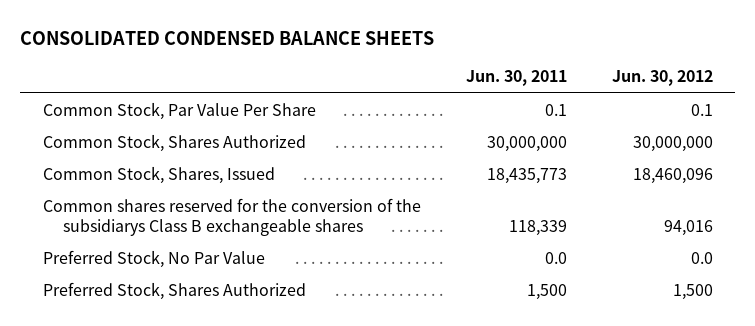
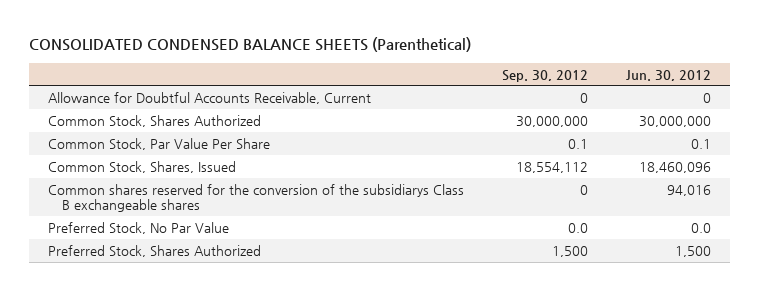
- CONSOLIDATED CONDENSED BALANCE SHEETS
+ CONSOLIDATED CONDENSED BALANCE SHEETS (Parenthetical)
- | Jun. 30, 2011 | Jun. 30, 2012
+ | Sep. 30, 2012 | Jun. 30, 2012
+ Allowance for Doubtful Accounts Receivable, Current | 0 | 0
moved down: Common Stock, Par Value Per Share | 0.1 | 0.1

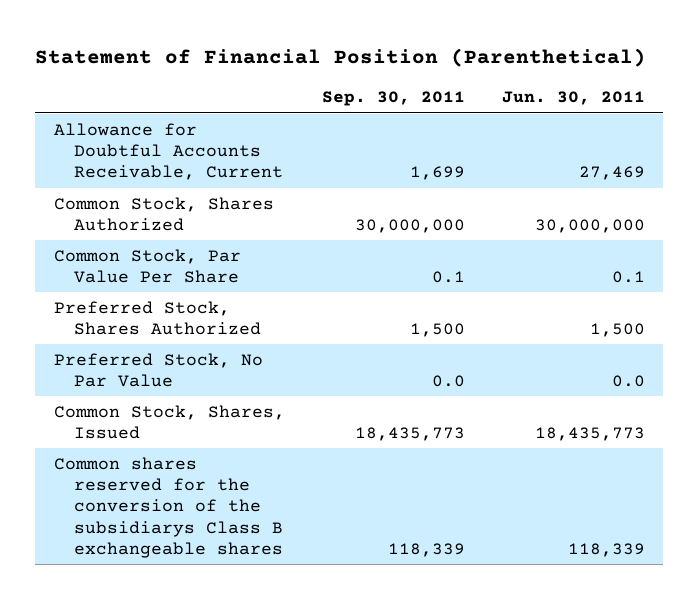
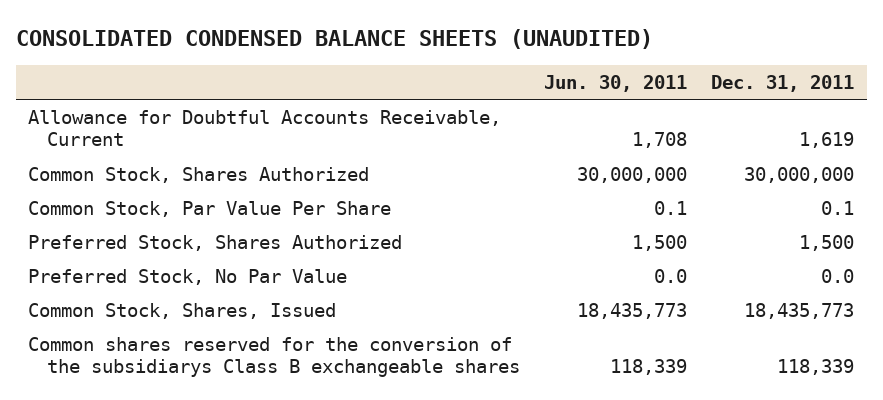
- Statement of Financial Position (Parenthetical)
+ CONSOLIDATED CONDENSED BALANCE SHEETS (UNAUDITED)
- | Sep. 30, 2011 | Jun. 30, 2011
+ | Jun. 30, 2011 | Dec. 31, 2011
- Allowance for Doubtful Accounts Receivable, Current | 1,699 | 27,469
+ Allowance for Doubtful Accounts Receivable, Current | 1,708 | 1,619

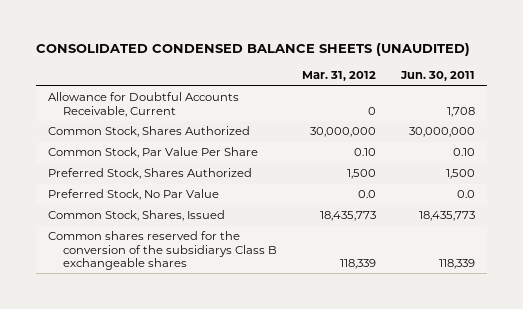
- | Jun. 30, 2011 | Dec. 31, 2011
+ | Mar. 31, 2012 | Jun. 30, 2011
- Common Stock, Par Value Per Share | 0.1 | 0.1
+ Common Stock, Par Value Per Share | 0.10 | 0.10

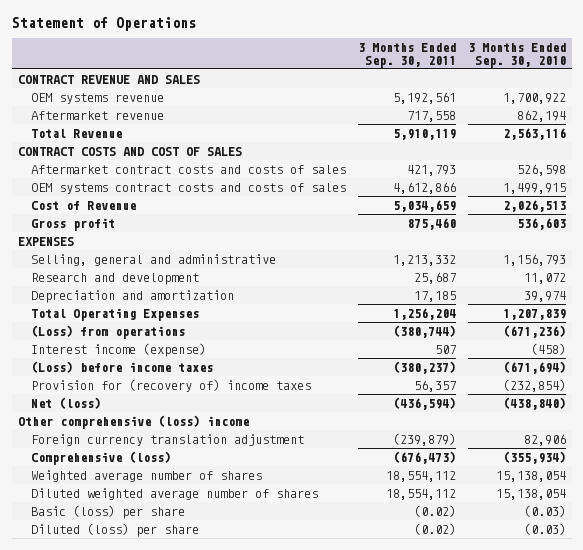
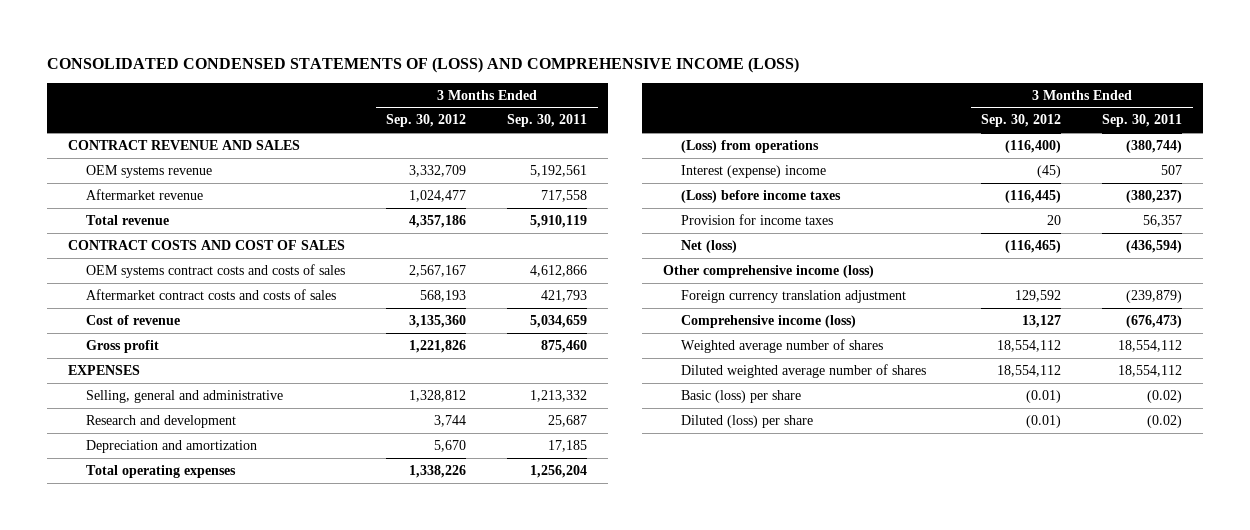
- Statement of Operations
+ CONSOLIDATED CONDENSED STATEMENTS OF (LOSS) AND COMPREHENSIVE INCOME (LOSS)
- | 3 Months Ended Sep. 30, 2011 | 3 Months Ended Sep. 30, 2010
+ | 3 Months Ended Sep. 30, 2012 | 3 Months Ended Sep. 30, 2011
- Total Revenue | 5,910,119 | 2,563,116
+ Total revenue | 4,357,186 | 5,910,119
- Cost of Revenue | 5,034,659 | 2,026,513
moved down: Aftermarket contract costs and costs of sales | 568,193 | 421,793
+ Cost of revenue | 3,135,360 | 5,034,659
- Total Operating Expenses | 1,256,204 | 1,207,839
+ Total operating expenses | 1,338,226 | 1,256,204
- Interest income (expense) | 507 | (458)
+ Interest (expense) income | (45) | 507
- Provision for (recovery of) income taxes | 56,357 | (232,854)
+ Provision for income taxes | 20 | 56,357
- Other comprehensive (loss) income
+ Other comprehensive income (loss)
- Comprehensive (loss) | (676,473) | (355,934)
+ Comprehensive income (loss) | 13,127 | (676,473)

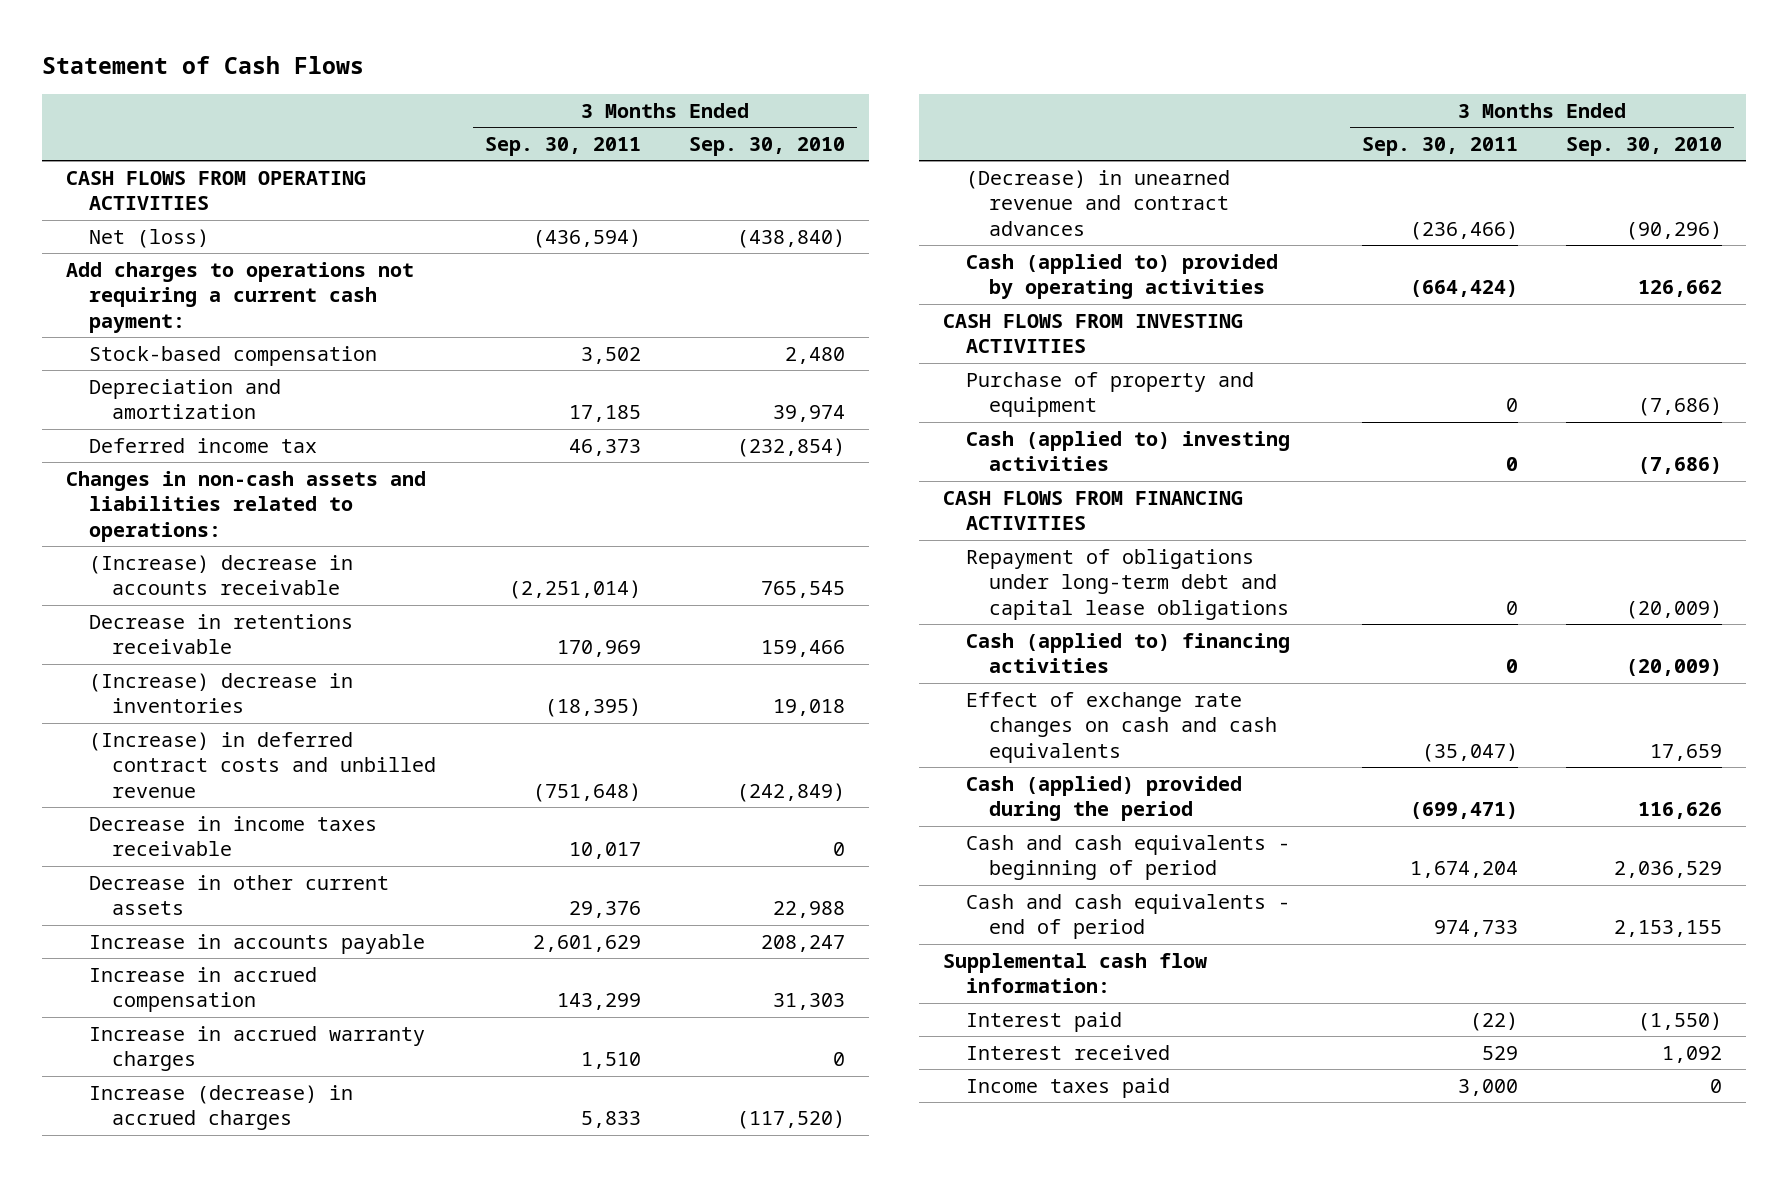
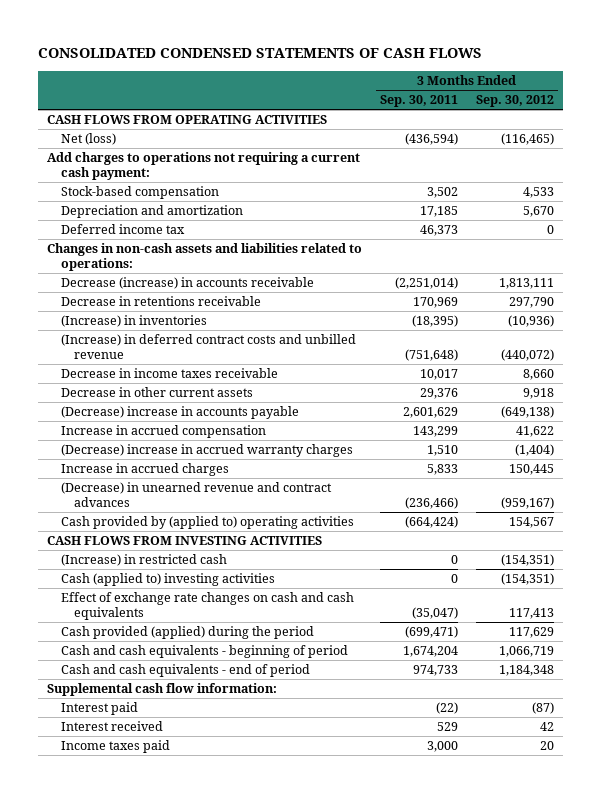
- Statement of Cash Flows
+ CONSOLIDATED CONDENSED STATEMENTS OF CASH FLOWS
- | 3 Months Ended Sep. 30, 2011 | 3 Months Ended Sep. 30, 2010
+ | 3 Months Ended Sep. 30, 2011 | 3 Months Ended Sep. 30, 2012
- (Increase) decrease in accounts receivable | (2,251,014) | 765,545
+ Decrease (increase) in accounts receivable | (2,251,014) | 1,813,111
- (Increase) decrease in inventories | (18,395) | 19,018
+ (Increase) in inventories | (18,395) | (10,936)
- Increase in accounts payable | 2,601,629 | 208,247
+ (Decrease) increase in accounts payable | 2,601,629 | (649,138)
- Increase in accrued warranty charges | 1,510 | 0
- Increase (decrease) in accrued charges | 5,833 | (117,520)
+ (Decrease) increase in accrued warranty charges | 1,510 | (1,404)
+ Increase in accrued charges | 5,833 | 150,445
- Cash (applied to) provided by operating activities | (664,424) | 126,662
+ Cash provided by (applied to) operating activities | (664,424) | 154,567
- Purchase of property and equipment | 0 | (7,686)
+ (Increase) in restricted cash | 0 | (154,351)
- CASH FLOWS FROM FINANCING ACTIVITIES
- Repayment of obligations under long-term debt and capital lease obligations | 0 | (20,009)
- Cash (applied to) financing activities | 0 | (20,009)
- Cash (applied) provided during the period | (699,471) | 116,626
+ Cash provided (applied) during the period | (699,471) | 117,629

